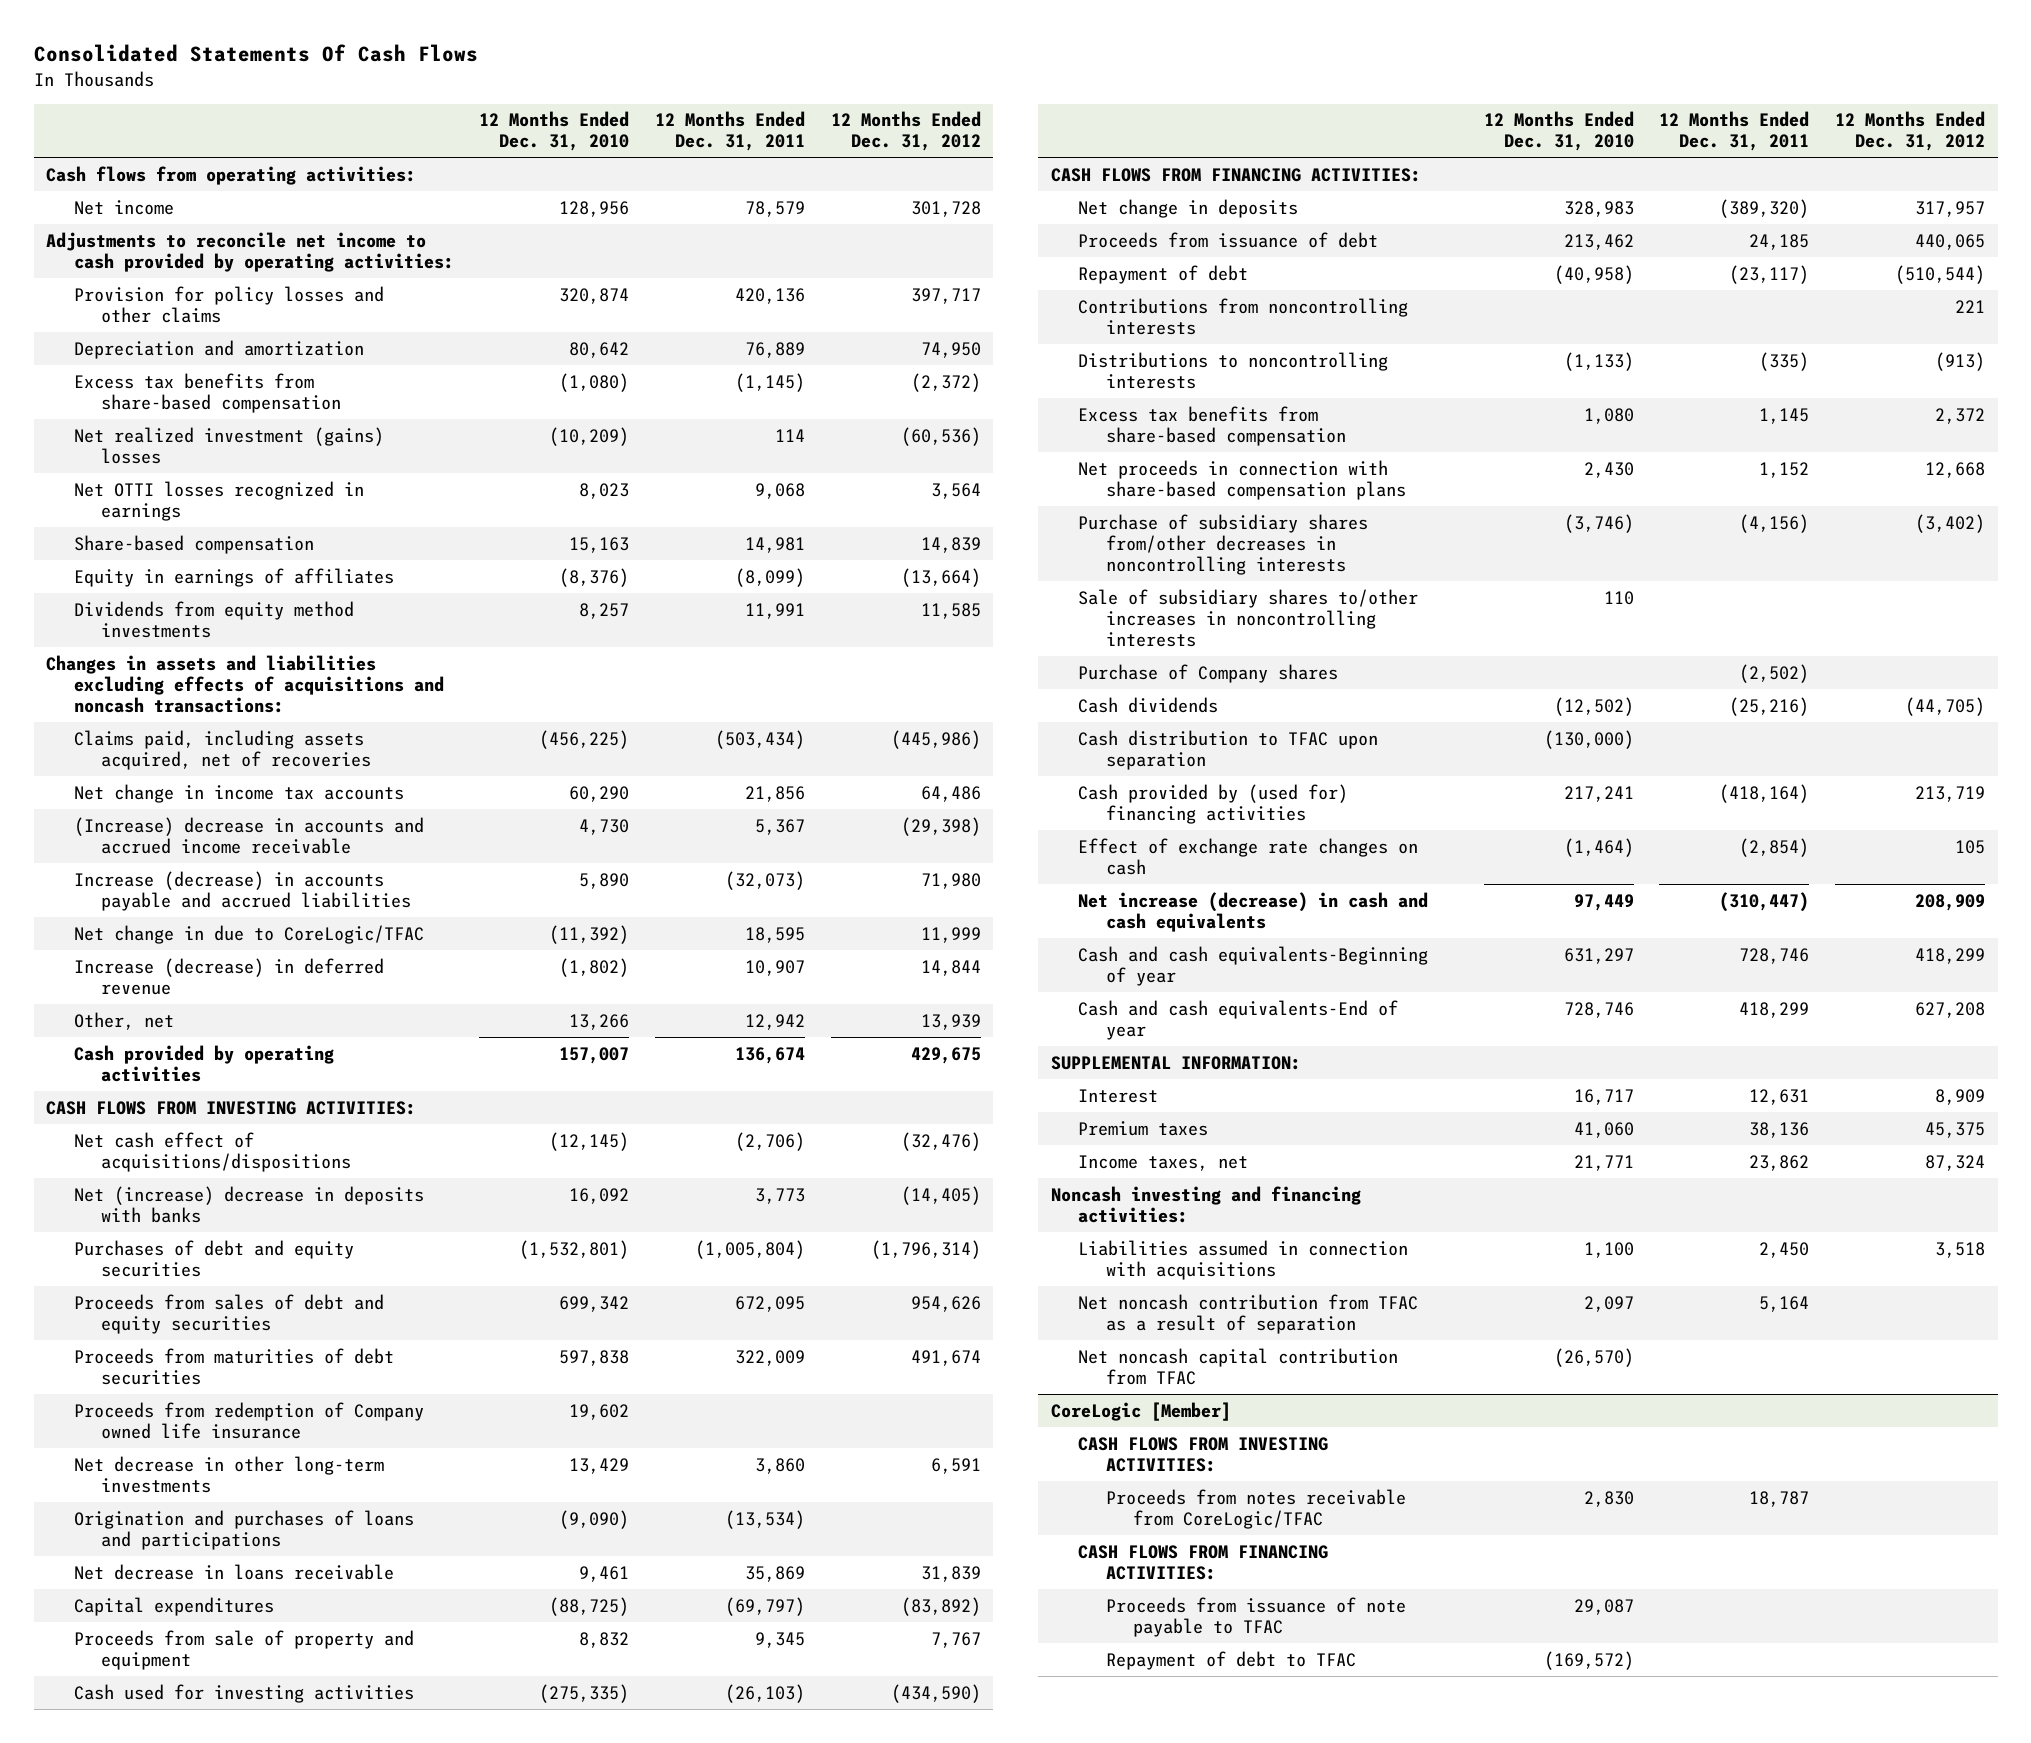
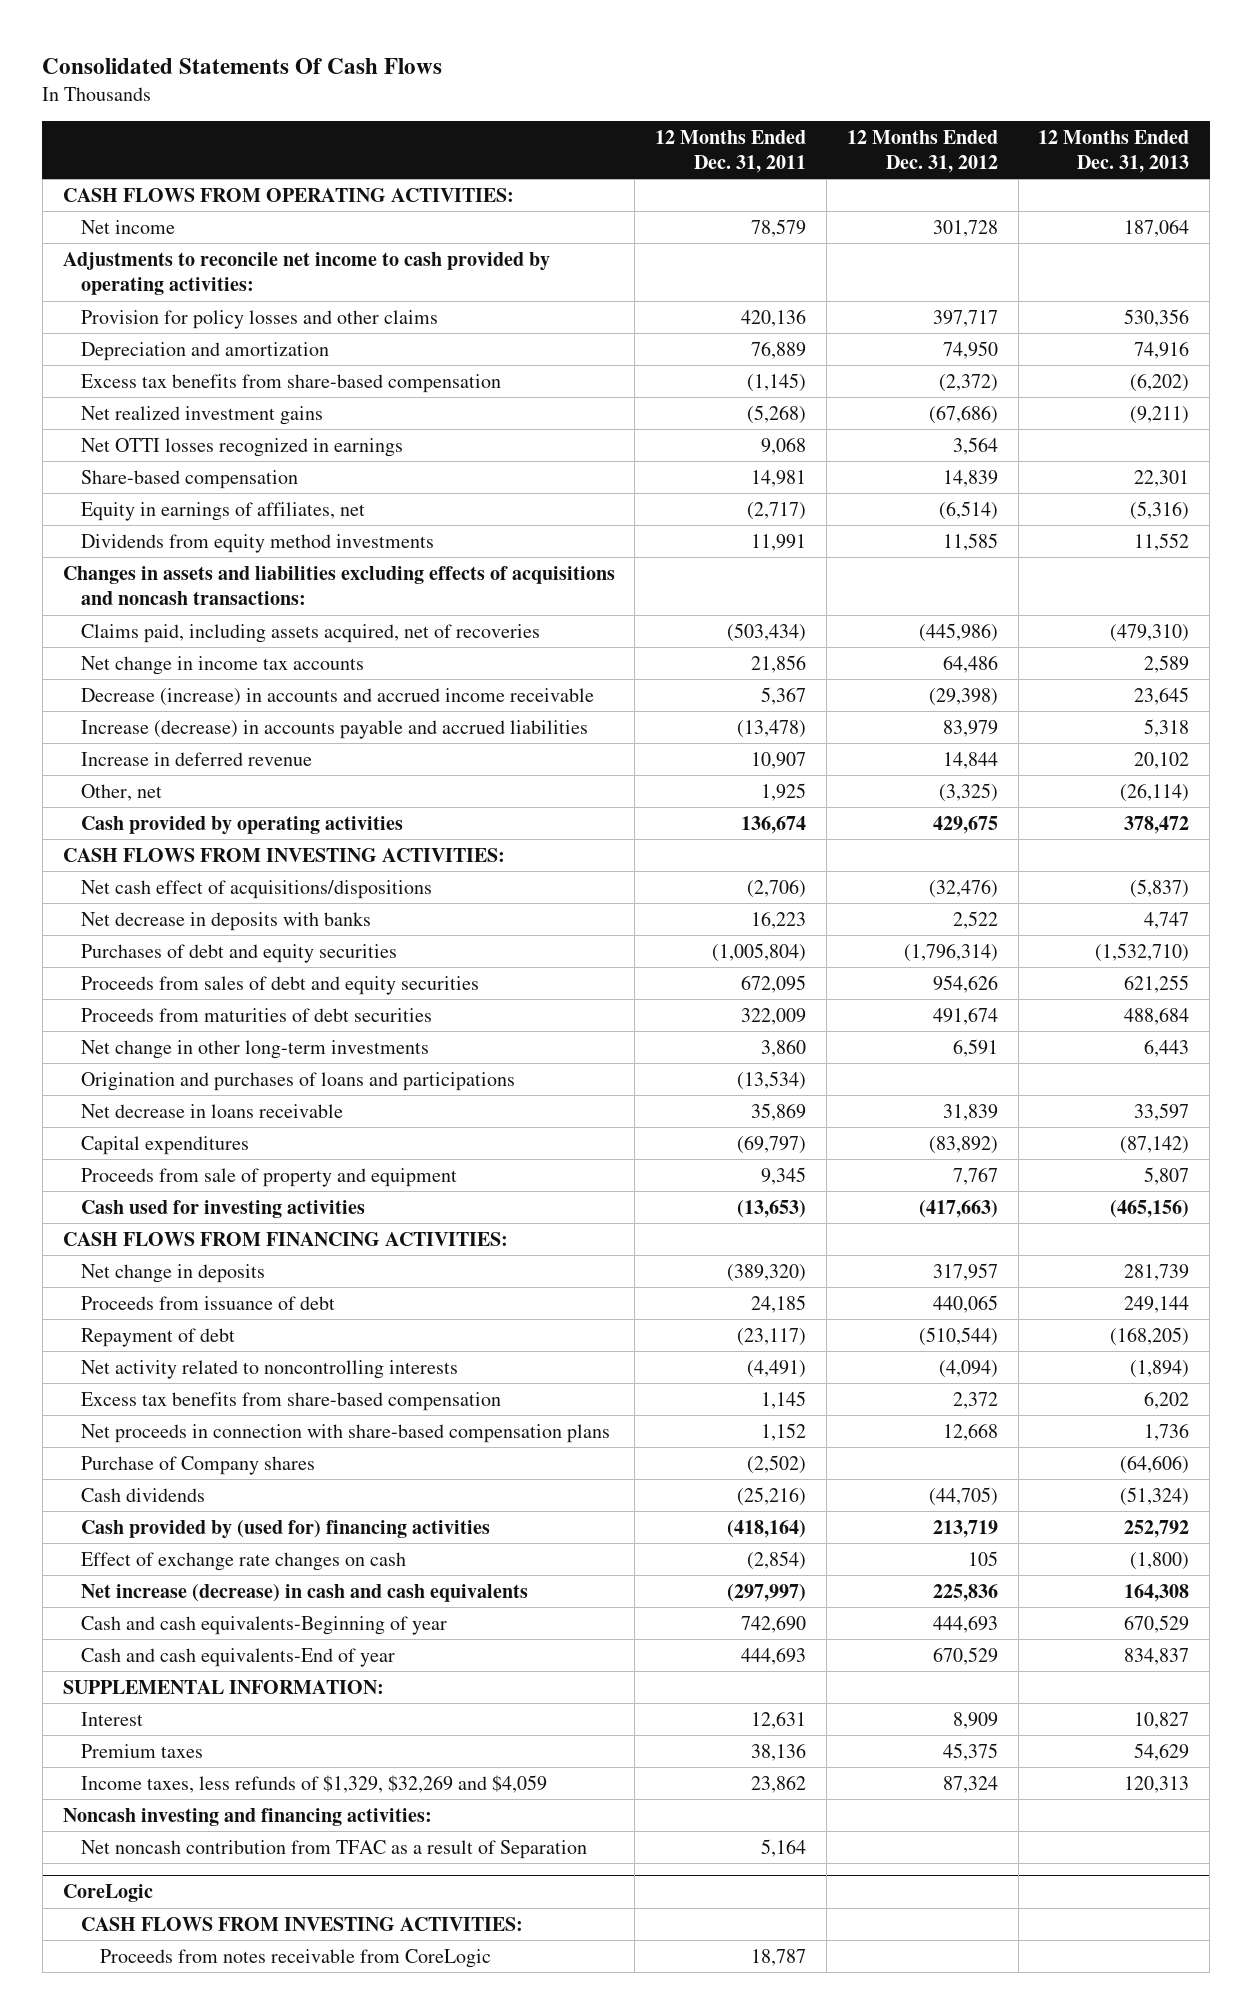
- | 12 Months Ended Dec. 31, 2010 | 12 Months Ended Dec. 31, 2011 | 12 Months Ended Dec. 31, 2012
+ | 12 Months Ended Dec. 31, 2011 | 12 Months Ended Dec. 31, 2012 | 12 Months Ended Dec. 31, 2013
- Cash flows from operating activities:
+ CASH FLOWS FROM OPERATING ACTIVITIES:
- Net realized investment (gains) losses | (10,209) | 114 | (60,536)
+ Net realized investment gains | (5,268) | (67,686) | (9,211)
- Equity in earnings of affiliates | (8,376) | (8,099) | (13,664)
+ Equity in earnings of affiliates, net | (2,717) | (6,514) | (5,316)
- (Increase) decrease in accounts and accrued income receivable | 4,730 | 5,367 | (29,398)
- Increase (decrease) in accounts payable and accrued liabilities | 5,890 | (32,073) | 71,980
- Net change in due to CoreLogic/TFAC | (11,392) | 18,595 | 11,999
- Increase (decrease) in deferred revenue | (1,802) | 10,907 | 14,844
- Other, net | 13,266 | 12,942 | 13,939
+ Decrease (increase) in accounts and accrued income receivable | 5,367 | (29,398) | 23,645
+ Increase (decrease) in accounts payable and accrued liabilities | (13,478) | 83,979 | 5,318
+ Increase in deferred revenue | 10,907 | 14,844 | 20,102
+ Other, net | 1,925 | (3,325) | (26,114)
- Net (increase) decrease in deposits with banks | 16,092 | 3,773 | (14,405)
+ Net decrease in deposits with banks | 16,223 | 2,522 | 4,747
- Proceeds from redemption of Company owned life insurance | 19,602 | |
- Net decrease in other long-term investments | 13,429 | 3,860 | 6,591
+ Net change in other long-term investments | 3,860 | 6,591 | 6,443
- Cash used for investing activities | (275,335) | (26,103) | (434,590)
+ Cash used for investing activities | (13,653) | (417,663) | (465,156)
- Contributions from noncontrolling interests | | | 221
- Distributions to noncontrolling interests | (1,133) | (335) | (913)
+ Net activity related to noncontrolling interests | (4,491) | (4,094) | (1,894)
- Purchase of subsidiary shares from/other decreases in noncontrolling interests | (3,746) | (4,156) | (3,402)
- Sale of subsidiary shares to/other increases in noncontrolling interests | 110 | |
- Cash distribution to TFAC upon separation | (130,000) | |
- Net increase (decrease) in cash and cash equivalents | 97,449 | (310,447) | 208,909
- Cash and cash equivalents-Beginning of year | 631,297 | 728,746 | 418,299
- Cash and cash equivalents-End of year | 728,746 | 418,299 | 627,208
+ Net increase (decrease) in cash and cash equivalents | (297,997) | 225,836 | 164,308
+ Cash and cash equivalents-Beginning of year | 742,690 | 444,693 | 670,529
+ Cash and cash equivalents-End of year | 444,693 | 670,529 | 834,837
- Income taxes, net | 21,771 | 23,862 | 87,324
+ Income taxes, less refunds of $1,329, $32,269 and $4,059 | 23,862 | 87,324 | 120,313
- Liabilities assumed in connection with acquisitions | 1,100 | 2,450 | 3,518
- Net noncash contribution from TFAC as a result of separation | 2,097 | 5,164 |
- Net noncash capital contribution from TFAC | (26,570) | |
- CoreLogic [Member]
+ Net noncash contribution from TFAC as a result of Separation | 5,164 | |
+ CoreLogic
- Proceeds from notes receivable from CoreLogic/TFAC | 2,830 | 18,787 |
- CASH FLOWS FROM FINANCING ACTIVITIES:
- Proceeds from issuance of note payable to TFAC | 29,087 | |
- Repayment of debt to TFAC | (169,572) | |
+ Proceeds from notes receivable from CoreLogic | 18,787 | |

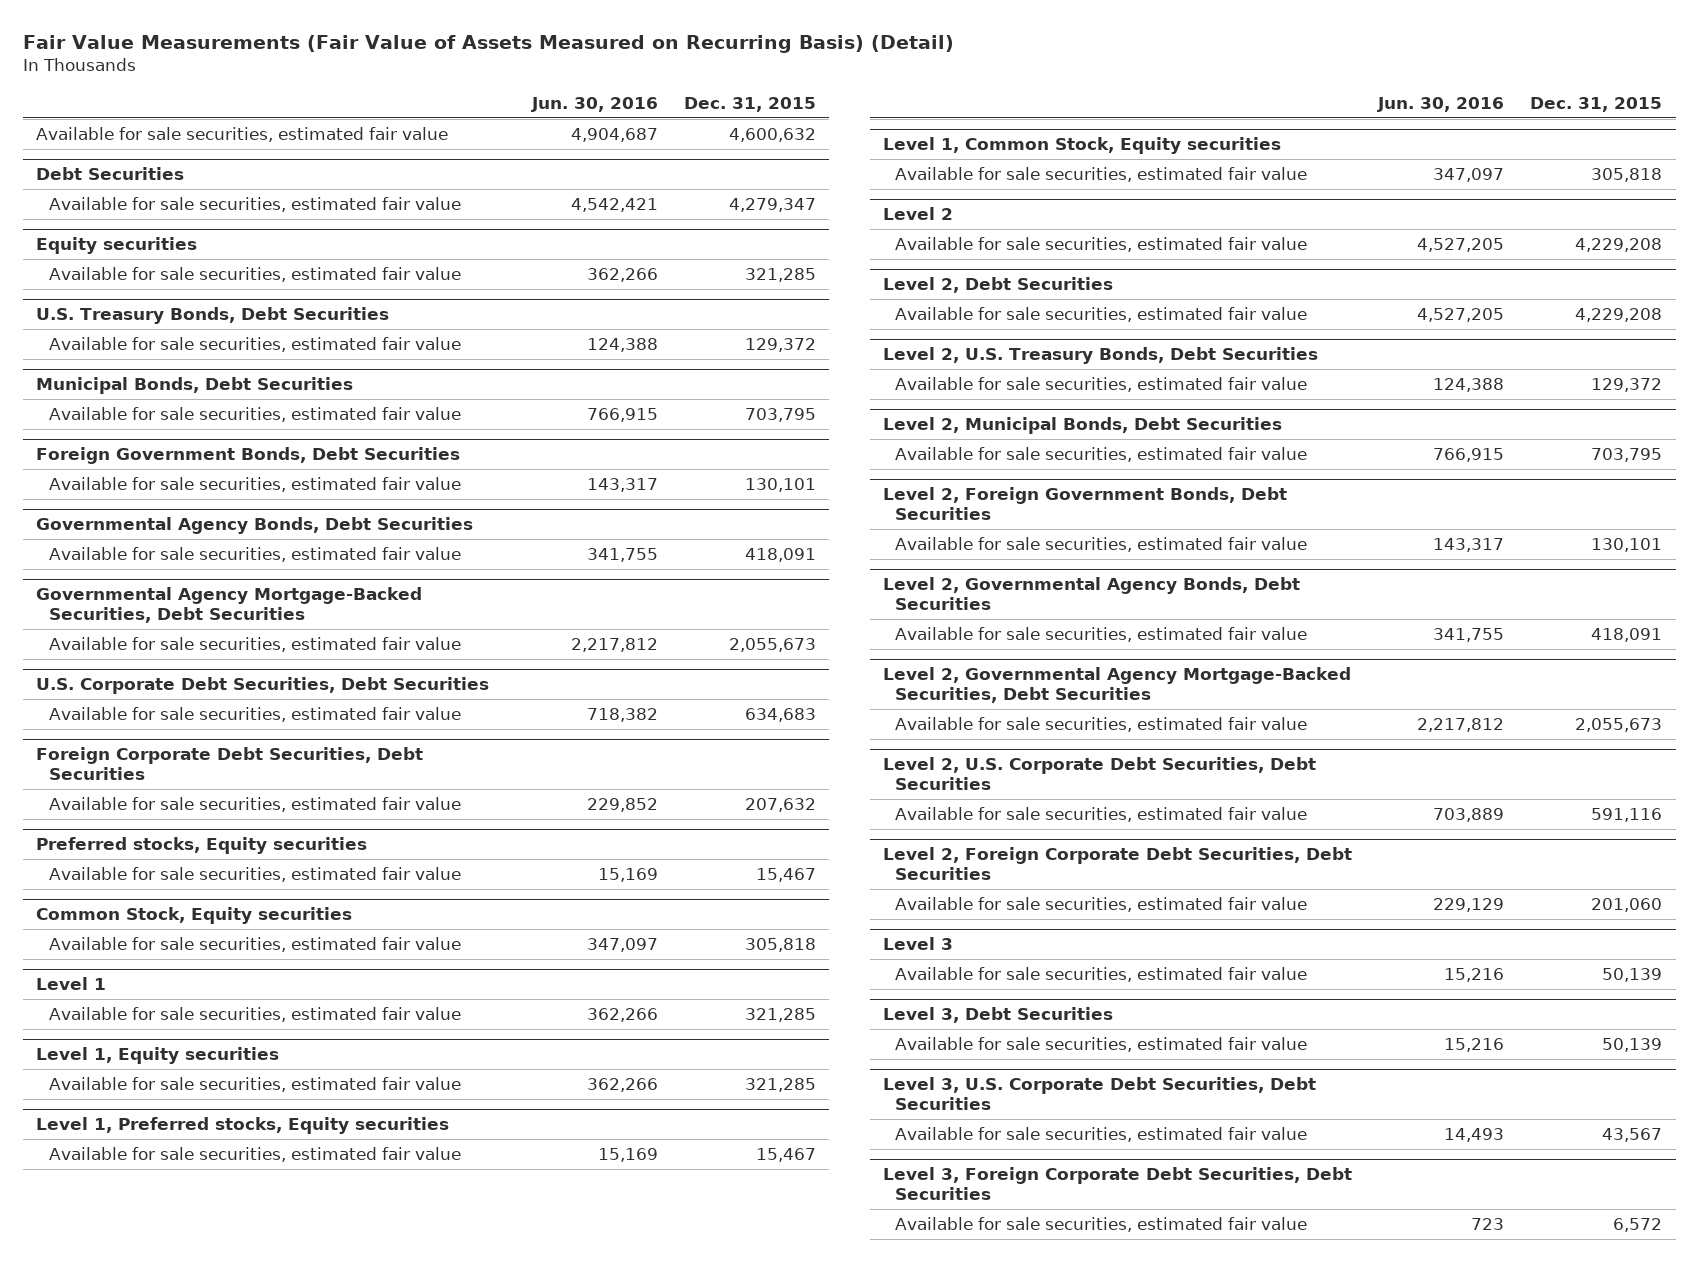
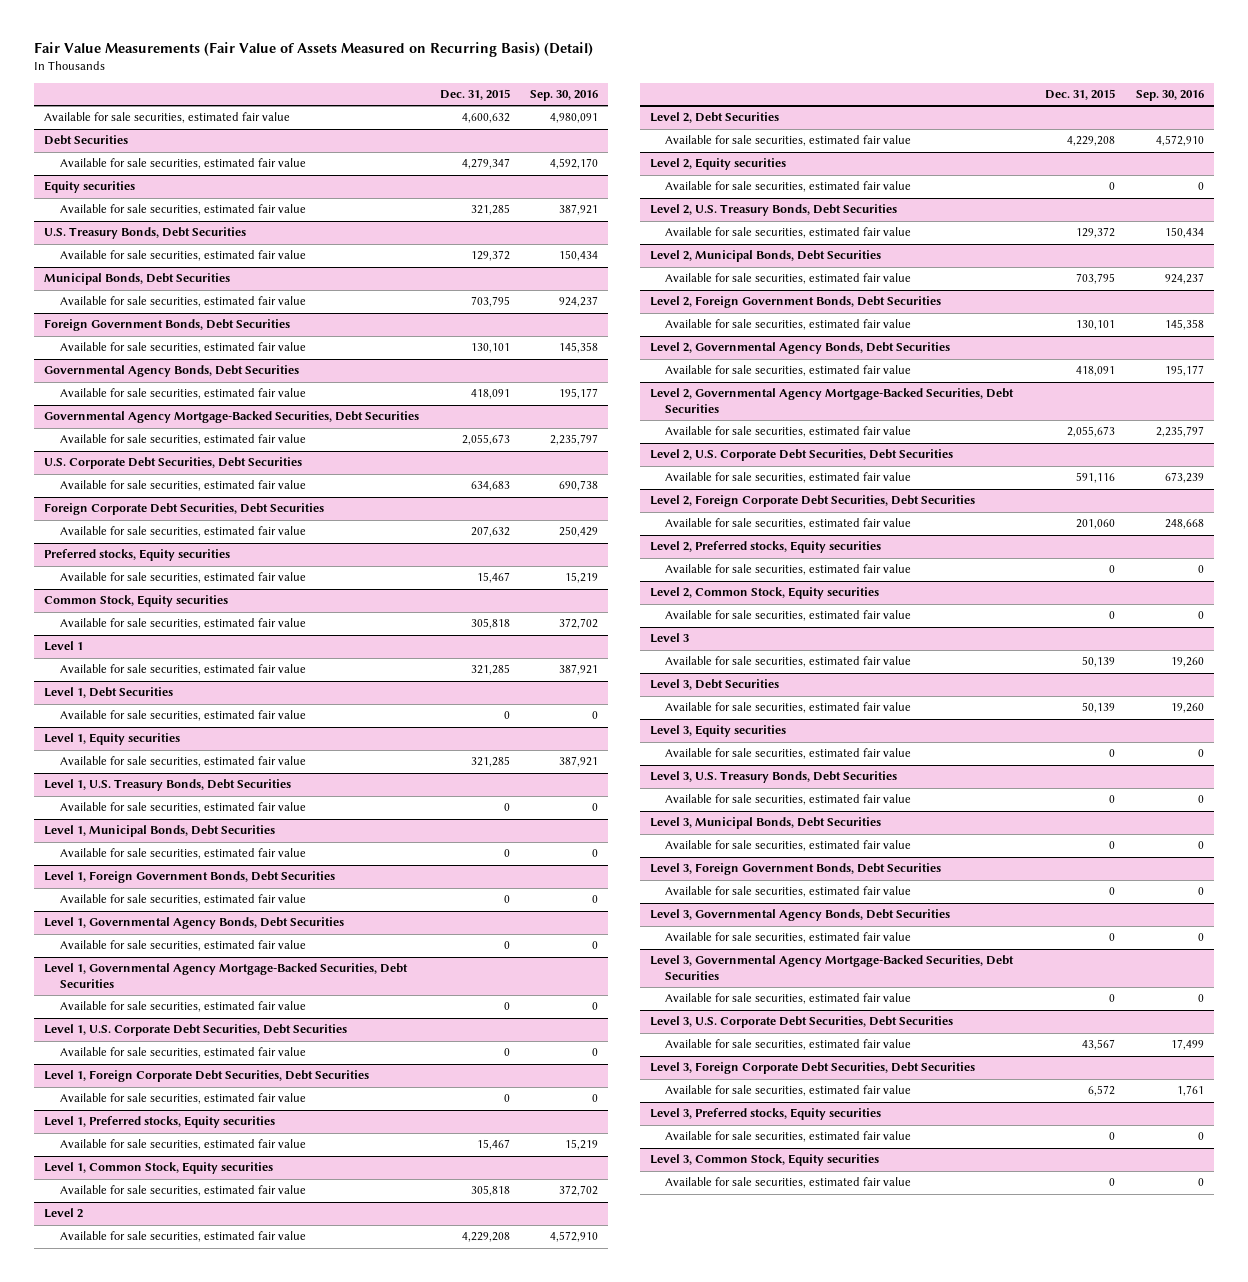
- | Jun. 30, 2016 | Dec. 31, 2015
+ | Dec. 31, 2015 | Sep. 30, 2016
+ Level 1, Debt Securities
+ Available for sale securities, estimated fair value | 0 | 0
+ Level 1, U.S. Treasury Bonds, Debt Securities
+ Available for sale securities, estimated fair value | 0 | 0
+ Level 1, Municipal Bonds, Debt Securities
+ Available for sale securities, estimated fair value | 0 | 0
+ Level 1, Foreign Government Bonds, Debt Securities
+ Available for sale securities, estimated fair value | 0 | 0
+ Level 1, Governmental Agency Bonds, Debt Securities
+ Available for sale securities, estimated fair value | 0 | 0
+ Level 1, Governmental Agency Mortgage-Backed Securities, Debt Securities
+ Available for sale securities, estimated fair value | 0 | 0
+ Level 1, U.S. Corporate Debt Securities, Debt Securities
+ Available for sale securities, estimated fair value | 0 | 0
+ Level 1, Foreign Corporate Debt Securities, Debt Securities
+ Available for sale securities, estimated fair value | 0 | 0
+ Level 2, Equity securities
+ Available for sale securities, estimated fair value | 0 | 0
+ Level 2, Preferred stocks, Equity securities
+ Available for sale securities, estimated fair value | 0 | 0
+ Level 2, Common Stock, Equity securities
+ Available for sale securities, estimated fair value | 0 | 0
+ Level 3, Equity securities
+ Available for sale securities, estimated fair value | 0 | 0
+ Level 3, U.S. Treasury Bonds, Debt Securities
+ Available for sale securities, estimated fair value | 0 | 0
+ Level 3, Municipal Bonds, Debt Securities
+ Available for sale securities, estimated fair value | 0 | 0
+ Level 3, Foreign Government Bonds, Debt Securities
+ Available for sale securities, estimated fair value | 0 | 0
+ Level 3, Governmental Agency Bonds, Debt Securities
+ Available for sale securities, estimated fair value | 0 | 0
+ Level 3, Governmental Agency Mortgage-Backed Securities, Debt Securities
+ Available for sale securities, estimated fair value | 0 | 0
+ Level 3, Preferred stocks, Equity securities
+ Available for sale securities, estimated fair value | 0 | 0
+ Level 3, Common Stock, Equity securities
+ Available for sale securities, estimated fair value | 0 | 0

